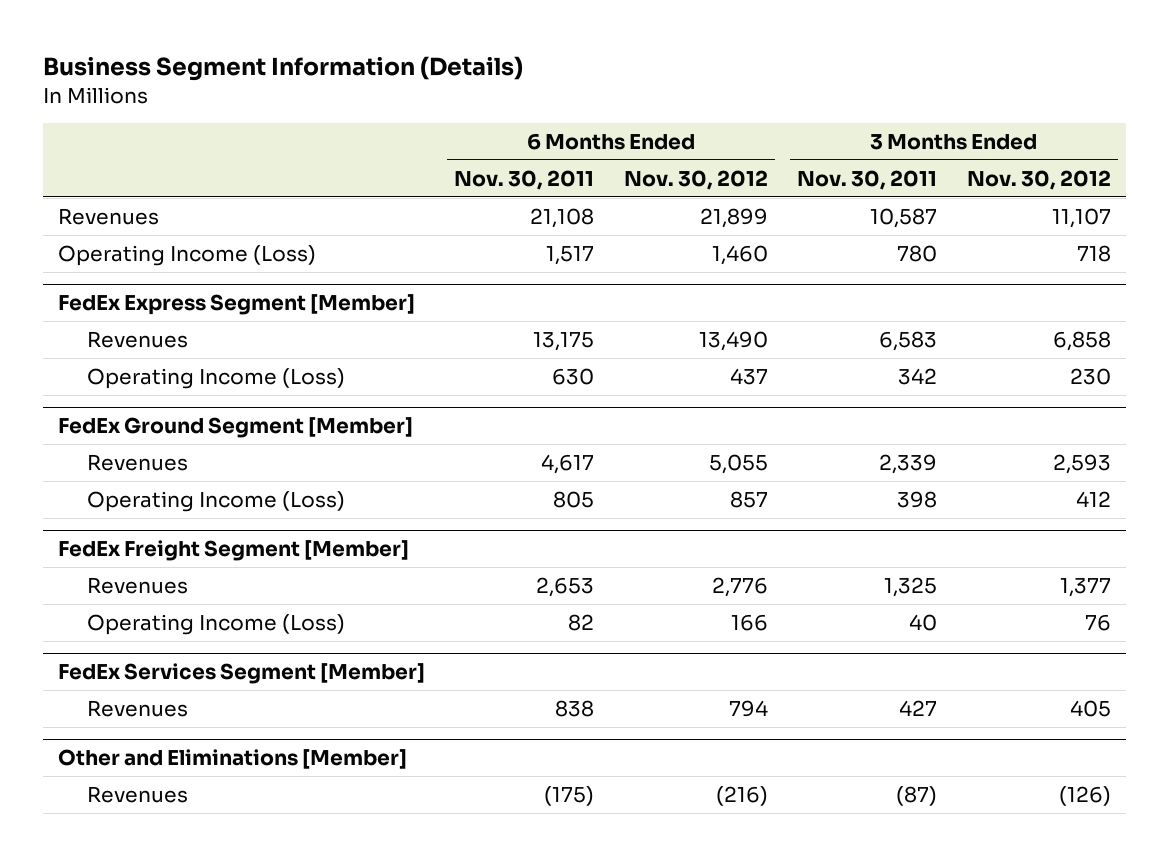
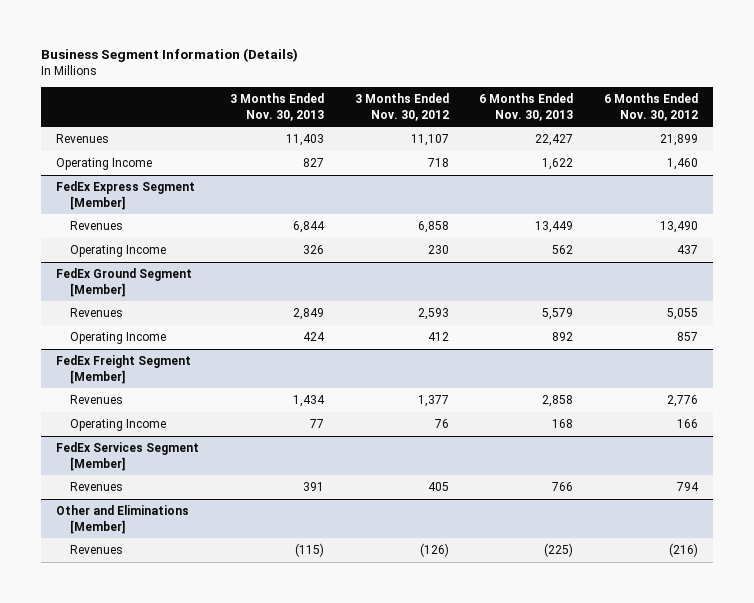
- | 6 Months Ended Nov. 30, 2011 | 6 Months Ended Nov. 30, 2012 | 3 Months Ended Nov. 30, 2011 | 3 Months Ended Nov. 30, 2012
+ | 3 Months Ended Nov. 30, 2013 | 3 Months Ended Nov. 30, 2012 | 6 Months Ended Nov. 30, 2013 | 6 Months Ended Nov. 30, 2012
- Operating Income (Loss) | 1,517 | 1,460 | 780 | 718
+ Operating Income | 827 | 718 | 1,622 | 1,460
@ FedEx Express Segment [Member]
- Operating Income (Loss) | 630 | 437 | 342 | 230
+ Operating Income | 326 | 230 | 562 | 437
@ FedEx Ground Segment [Member]
- Operating Income (Loss) | 805 | 857 | 398 | 412
+ Operating Income | 424 | 412 | 892 | 857
@ FedEx Freight Segment [Member]
- Operating Income (Loss) | 82 | 166 | 40 | 76
+ Operating Income | 77 | 76 | 168 | 166

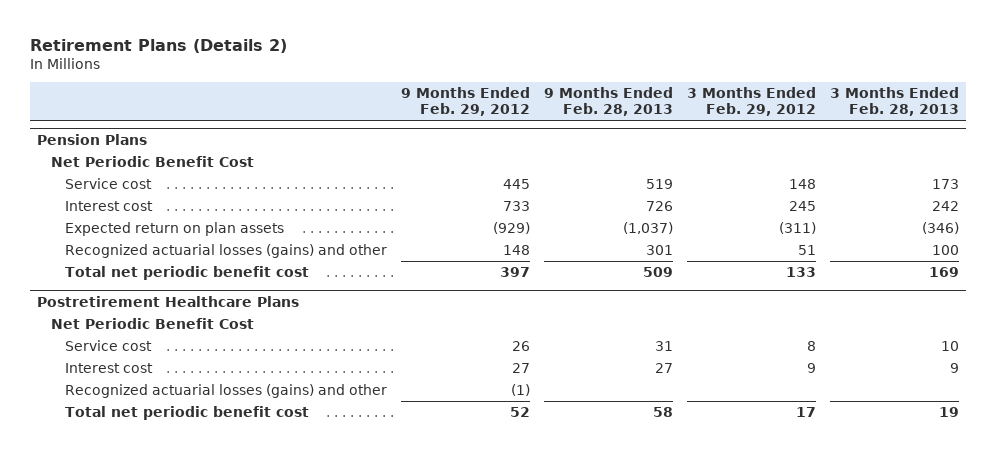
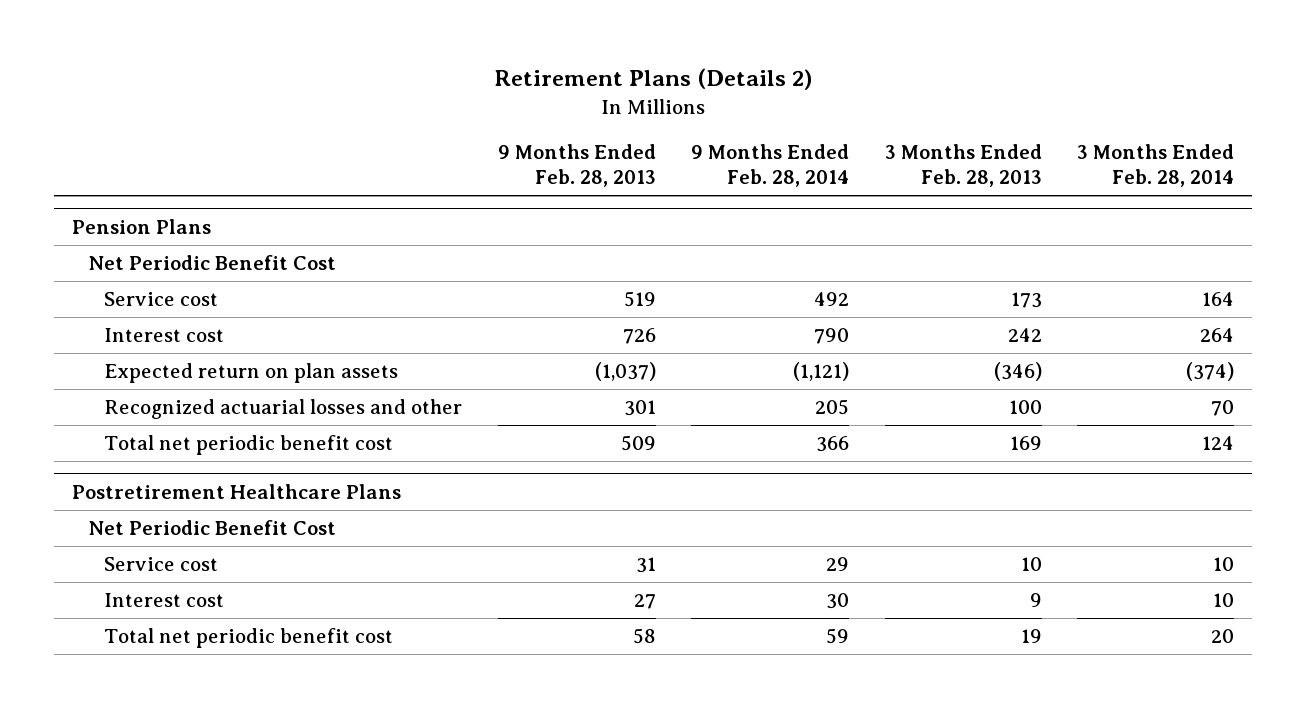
- | 9 Months Ended Feb. 29, 2012 | 9 Months Ended Feb. 28, 2013 | 3 Months Ended Feb. 29, 2012 | 3 Months Ended Feb. 28, 2013
+ | 9 Months Ended Feb. 28, 2013 | 9 Months Ended Feb. 28, 2014 | 3 Months Ended Feb. 28, 2013 | 3 Months Ended Feb. 28, 2014
@ Pension Plans
- Recognized actuarial losses (gains) and other | 148 | 301 | 51 | 100
+ Recognized actuarial losses and other | 301 | 205 | 100 | 70
@ Postretirement Healthcare Plans
- Recognized actuarial losses (gains) and other | (1) | | |

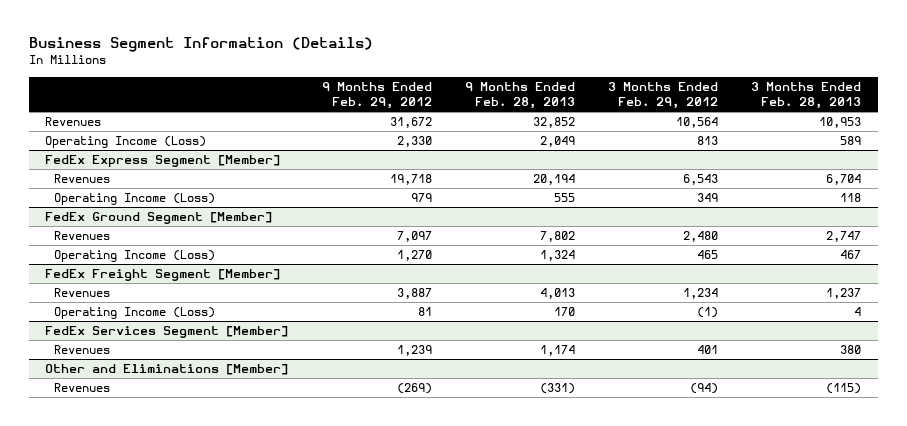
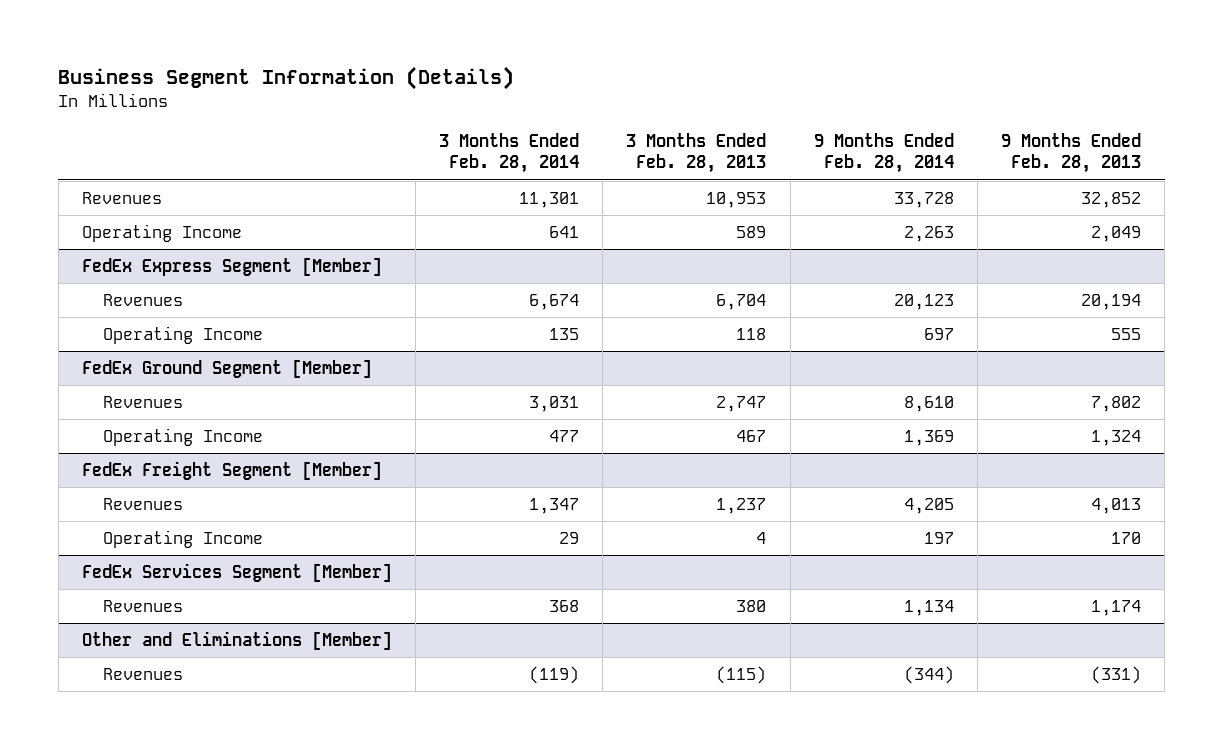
- | 9 Months Ended Feb. 29, 2012 | 9 Months Ended Feb. 28, 2013 | 3 Months Ended Feb. 29, 2012 | 3 Months Ended Feb. 28, 2013
+ | 3 Months Ended Feb. 28, 2014 | 3 Months Ended Feb. 28, 2013 | 9 Months Ended Feb. 28, 2014 | 9 Months Ended Feb. 28, 2013
- Operating Income (Loss) | 2,330 | 2,049 | 813 | 589
+ Operating Income | 641 | 589 | 2,263 | 2,049
@ FedEx Express Segment [Member]
- Operating Income (Loss) | 979 | 555 | 349 | 118
+ Operating Income | 135 | 118 | 697 | 555
@ FedEx Ground Segment [Member]
- Operating Income (Loss) | 1,270 | 1,324 | 465 | 467
+ Operating Income | 477 | 467 | 1,369 | 1,324
@ FedEx Freight Segment [Member]
- Operating Income (Loss) | 81 | 170 | (1) | 4
+ Operating Income | 29 | 4 | 197 | 170

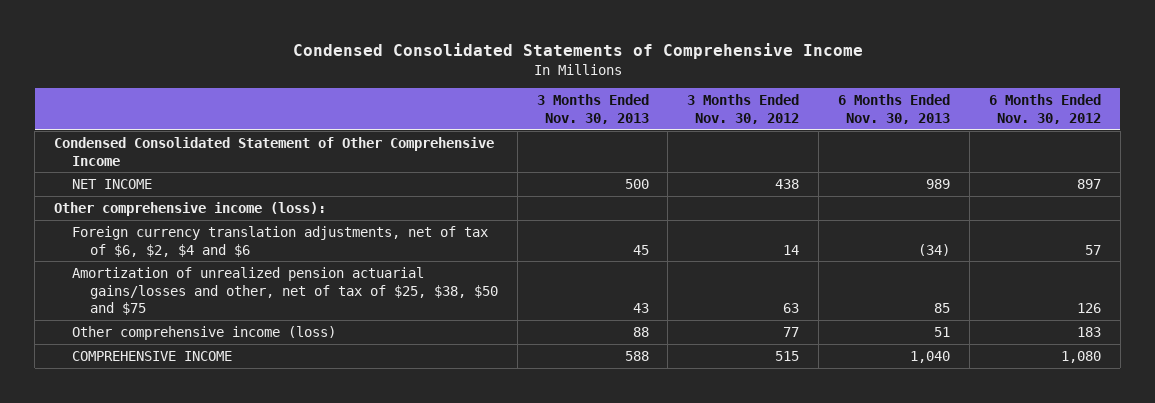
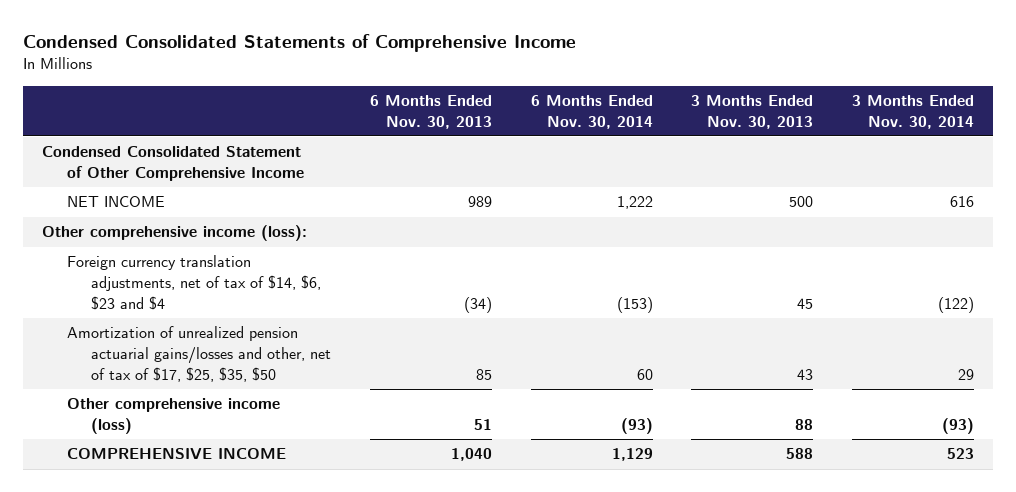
- | 3 Months Ended Nov. 30, 2013 | 3 Months Ended Nov. 30, 2012 | 6 Months Ended Nov. 30, 2013 | 6 Months Ended Nov. 30, 2012
+ | 6 Months Ended Nov. 30, 2013 | 6 Months Ended Nov. 30, 2014 | 3 Months Ended Nov. 30, 2013 | 3 Months Ended Nov. 30, 2014
- Foreign currency translation adjustments, net of tax of $6, $2, $4 and $6 | 45 | 14 | (34) | 57
- Amortization of unrealized pension actuarial gains/losses and other, net of tax of $25, $38, $50 and $75 | 43 | 63 | 85 | 126
+ Foreign currency translation adjustments, net of tax of $14, $6, $23 and $4 | (34) | (153) | 45 | (122)
+ Amortization of unrealized pension actuarial gains/losses and other, net of tax of $17, $25, $35, $50 | 85 | 60 | 43 | 29

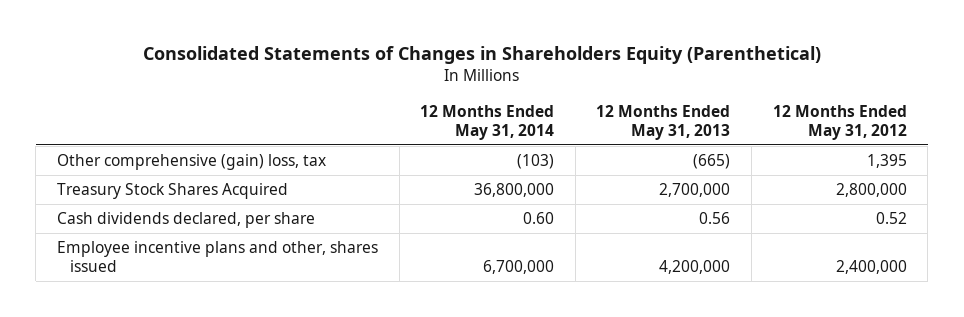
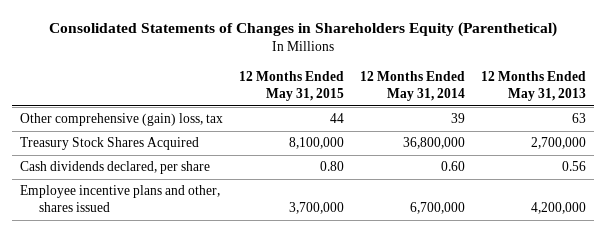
- | 12 Months Ended May 31, 2014 | 12 Months Ended May 31, 2013 | 12 Months Ended May 31, 2012
+ | 12 Months Ended May 31, 2015 | 12 Months Ended May 31, 2014 | 12 Months Ended May 31, 2013
- Other comprehensive (gain) loss, tax | (103) | (665) | 1,395
+ Other comprehensive (gain) loss, tax | 44 | 39 | 63

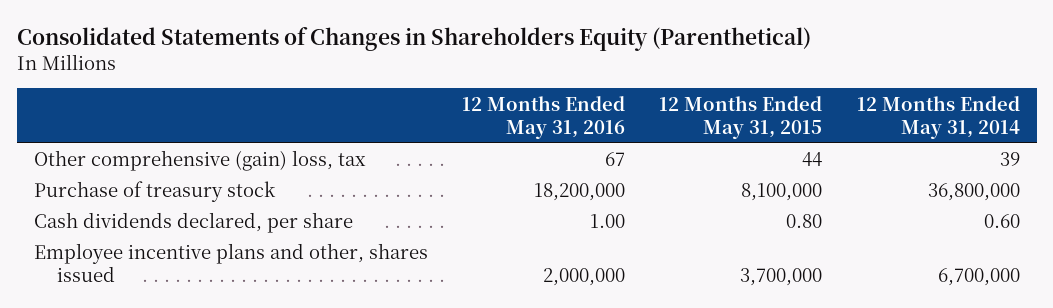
- | 12 Months Ended May 31, 2015 | 12 Months Ended May 31, 2014 | 12 Months Ended May 31, 2013
+ | 12 Months Ended May 31, 2016 | 12 Months Ended May 31, 2015 | 12 Months Ended May 31, 2014
- Treasury Stock Shares Acquired | 8,100,000 | 36,800,000 | 2,700,000
+ Purchase of treasury stock | 18,200,000 | 8,100,000 | 36,800,000

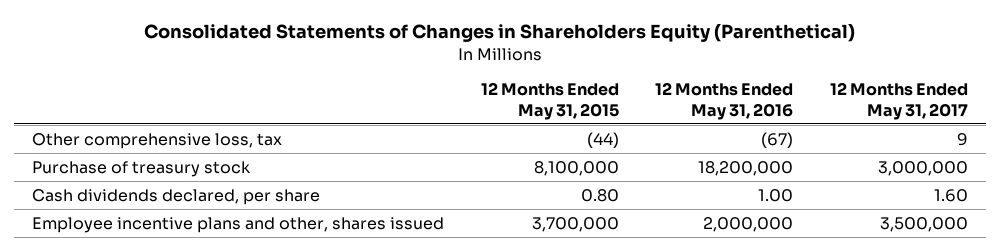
- | 12 Months Ended May 31, 2016 | 12 Months Ended May 31, 2015 | 12 Months Ended May 31, 2014
+ | 12 Months Ended May 31, 2015 | 12 Months Ended May 31, 2016 | 12 Months Ended May 31, 2017
- Other comprehensive (gain) loss, tax | 67 | 44 | 39
+ Other comprehensive loss, tax | (44) | (67) | 9

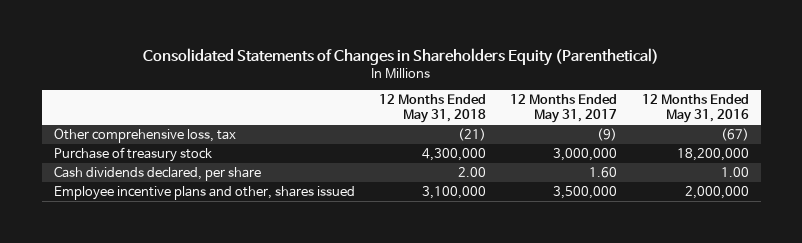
- | 12 Months Ended May 31, 2015 | 12 Months Ended May 31, 2016 | 12 Months Ended May 31, 2017
+ | 12 Months Ended May 31, 2018 | 12 Months Ended May 31, 2017 | 12 Months Ended May 31, 2016
- Other comprehensive loss, tax | (44) | (67) | 9
+ Other comprehensive loss, tax | (21) | (9) | (67)

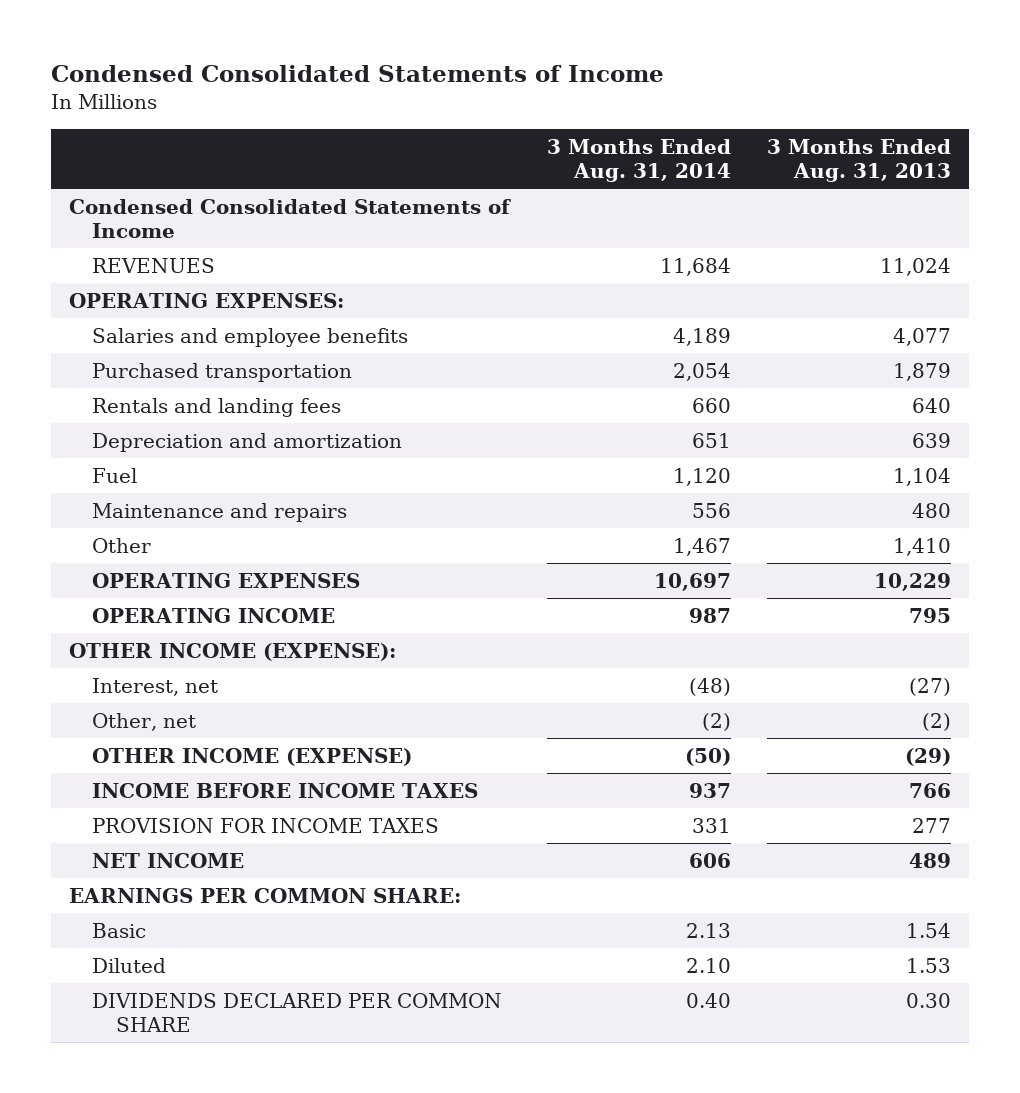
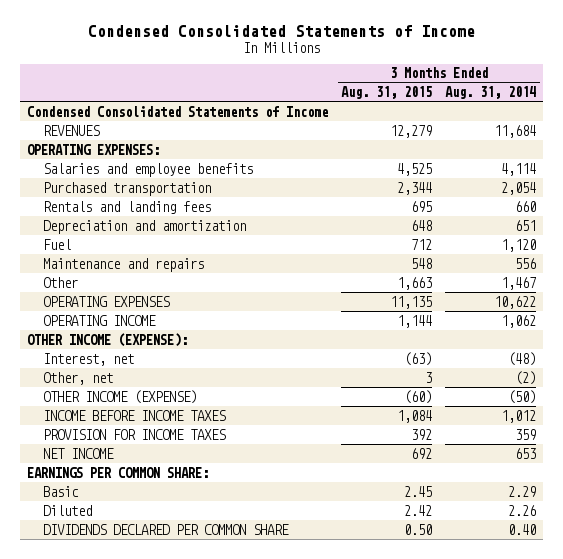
- | 3 Months Ended Aug. 31, 2014 | 3 Months Ended Aug. 31, 2013
+ | 3 Months Ended Aug. 31, 2015 | 3 Months Ended Aug. 31, 2014
- Salaries and employee benefits | 4,189 | 4,077
+ Salaries and employee benefits | 4,525 | 4,114
- OPERATING EXPENSES | 10,697 | 10,229
- OPERATING INCOME | 987 | 795
+ OPERATING EXPENSES | 11,135 | 10,622
+ OPERATING INCOME | 1,144 | 1,062
- INCOME BEFORE INCOME TAXES | 937 | 766
- PROVISION FOR INCOME TAXES | 331 | 277
- NET INCOME | 606 | 489
+ INCOME BEFORE INCOME TAXES | 1,084 | 1,012
+ PROVISION FOR INCOME TAXES | 392 | 359
+ NET INCOME | 692 | 653
- Basic | 2.13 | 1.54
- Diluted | 2.10 | 1.53
+ Basic | 2.45 | 2.29
+ Diluted | 2.42 | 2.26

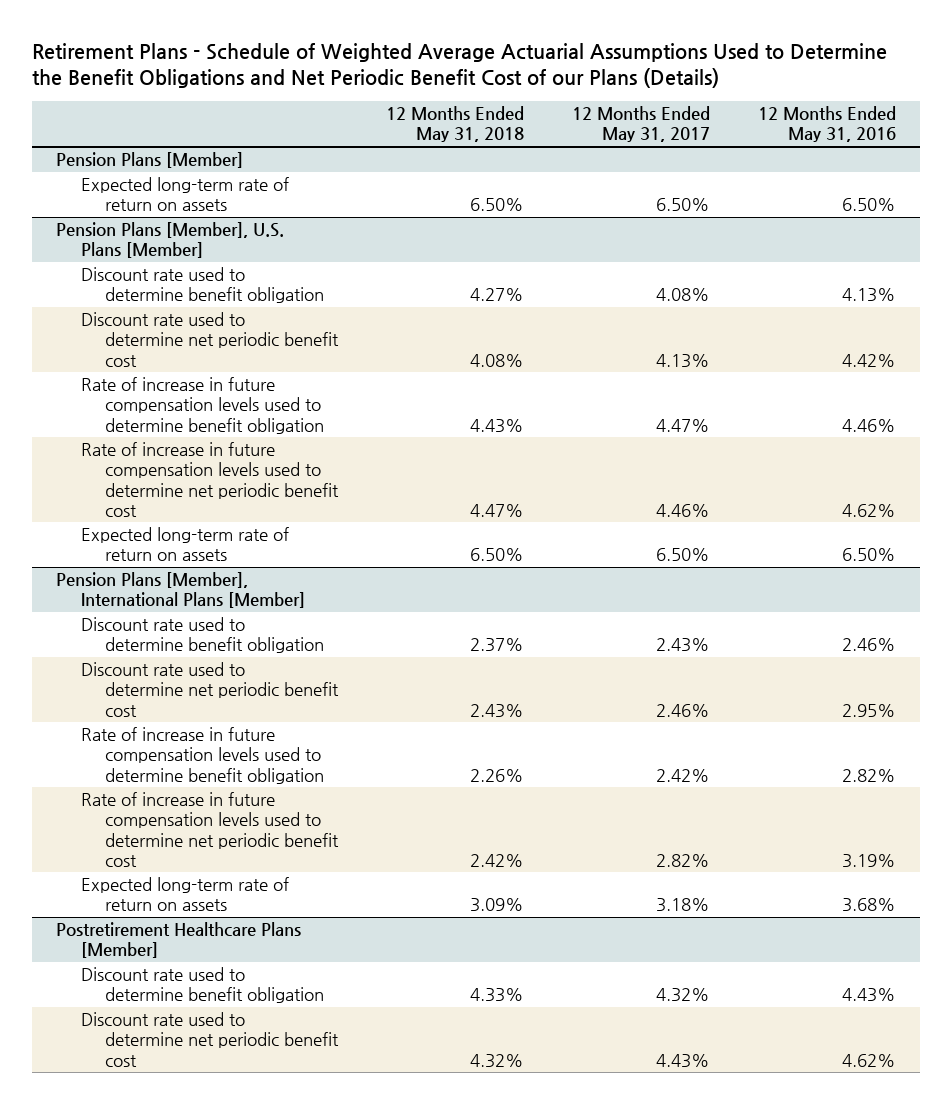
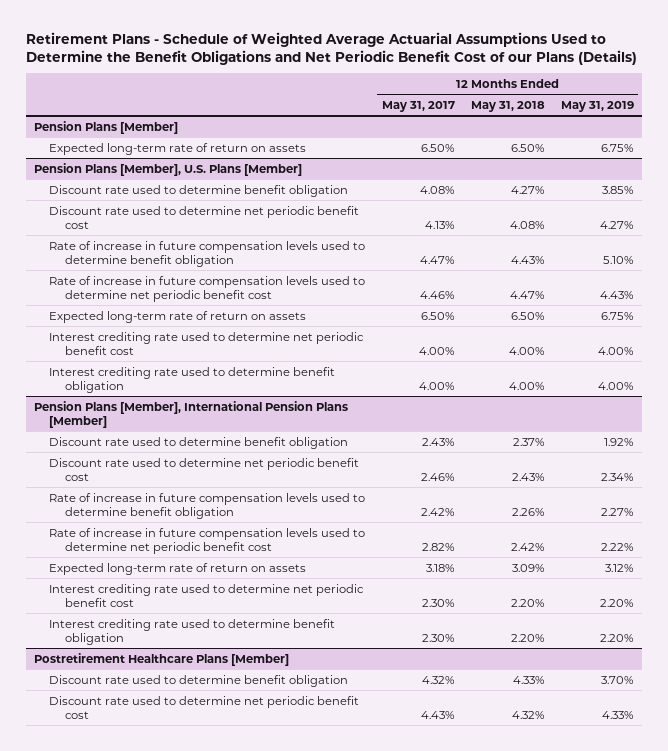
- | 12 Months Ended May 31, 2018 | 12 Months Ended May 31, 2017 | 12 Months Ended May 31, 2016
+ | 12 Months Ended May 31, 2017 | 12 Months Ended May 31, 2018 | 12 Months Ended May 31, 2019
- Pension Plans [Member], International Plans [Member]
@ Pension Plans [Member], U.S. Plans [Member]
+ Interest crediting rate used to determine net periodic benefit cost | 4.00% | 4.00% | 4.00%
+ Interest crediting rate used to determine benefit obligation | 4.00% | 4.00% | 4.00%
+ Pension Plans [Member], International Pension Plans [Member]
+ Interest crediting rate used to determine net periodic benefit cost | 2.30% | 2.20% | 2.20%
+ Interest crediting rate used to determine benefit obligation | 2.30% | 2.20% | 2.20%

